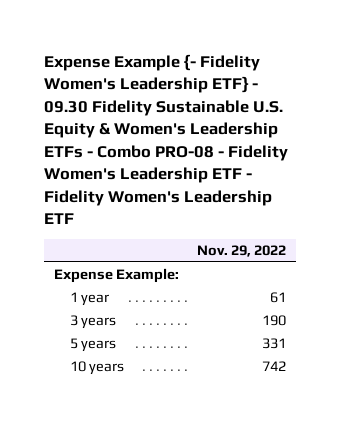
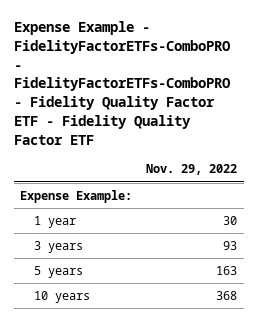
- Expense Example {- Fidelity Women's Leadership ETF} - 09.30 Fidelity Sustainable U.S. Equity & Women's Leadership ETFs - Combo PRO-08 - Fidelity Women's Leadership ETF - Fidelity Women's Leadership ETF
+ Expense Example - FidelityFactorETFs-ComboPRO - FidelityFactorETFs-ComboPRO - Fidelity Quality Factor ETF - Fidelity Quality Factor ETF
- 1 year | 61
- 3 years | 190
- 5 years | 331
- 10 years | 742
+ 1 year | 30
+ 3 years | 93
+ 5 years | 163
+ 10 years | 368

